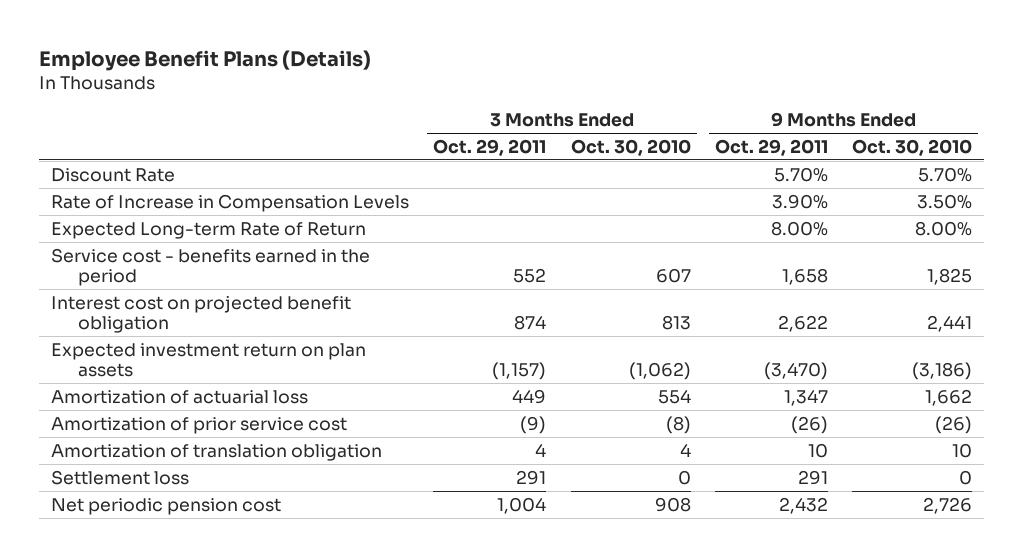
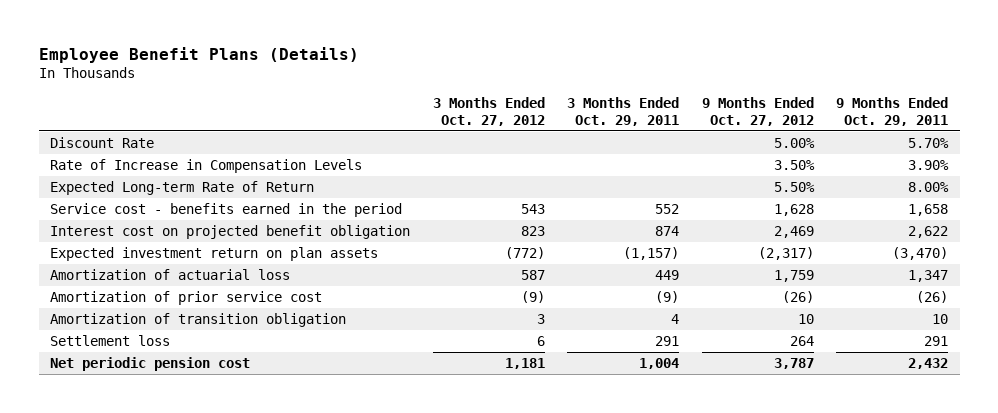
- | 3 Months Ended Oct. 29, 2011 | 3 Months Ended Oct. 30, 2010 | 9 Months Ended Oct. 29, 2011 | 9 Months Ended Oct. 30, 2010
+ | 3 Months Ended Oct. 27, 2012 | 3 Months Ended Oct. 29, 2011 | 9 Months Ended Oct. 27, 2012 | 9 Months Ended Oct. 29, 2011
- Amortization of translation obligation | 4 | 4 | 10 | 10
+ Amortization of transition obligation | 3 | 4 | 10 | 10

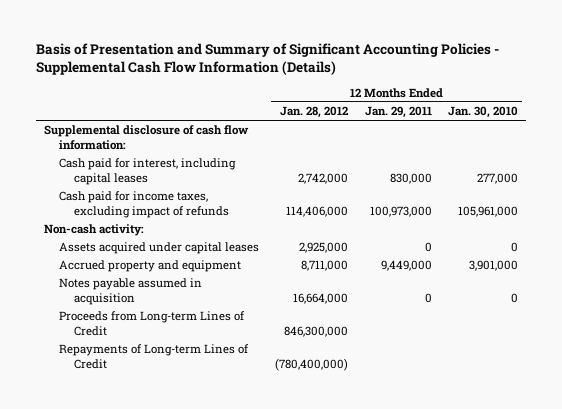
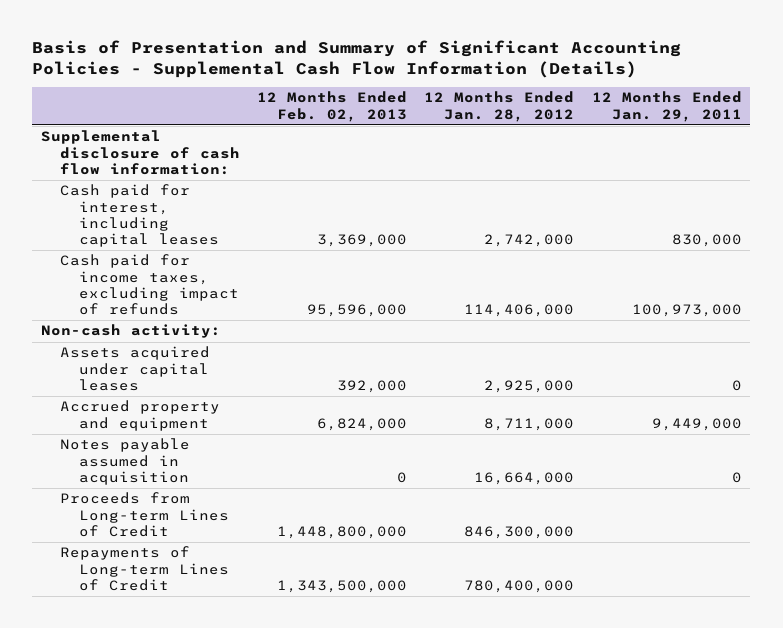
- | 12 Months Ended Jan. 28, 2012 | 12 Months Ended Jan. 29, 2011 | 12 Months Ended Jan. 30, 2010
+ | 12 Months Ended Feb. 02, 2013 | 12 Months Ended Jan. 28, 2012 | 12 Months Ended Jan. 29, 2011
- Repayments of Long-term Lines of Credit | (780,400,000) | |
+ Repayments of Long-term Lines of Credit | 1,343,500,000 | 780,400,000 |

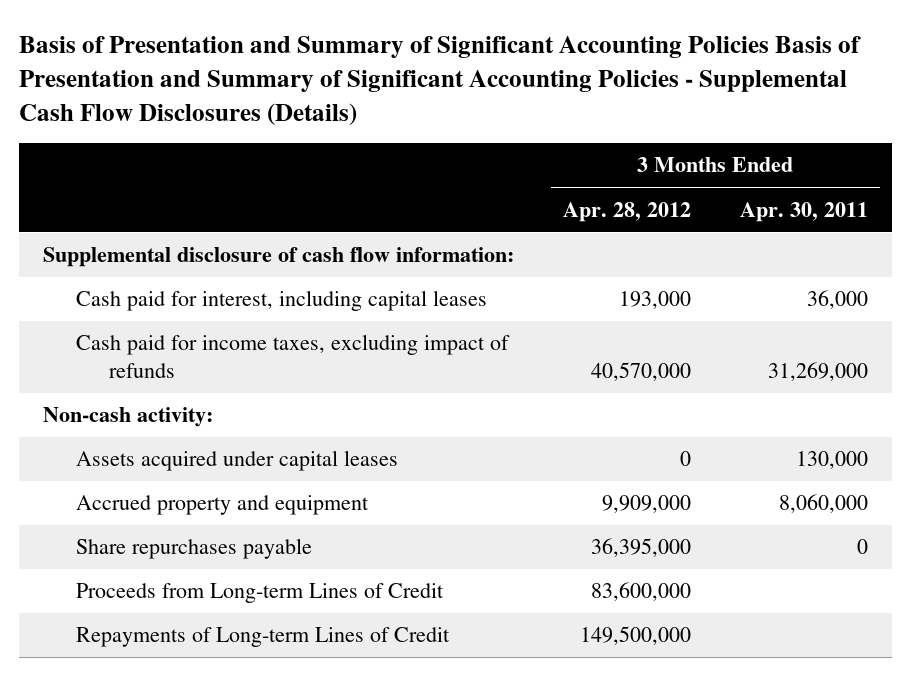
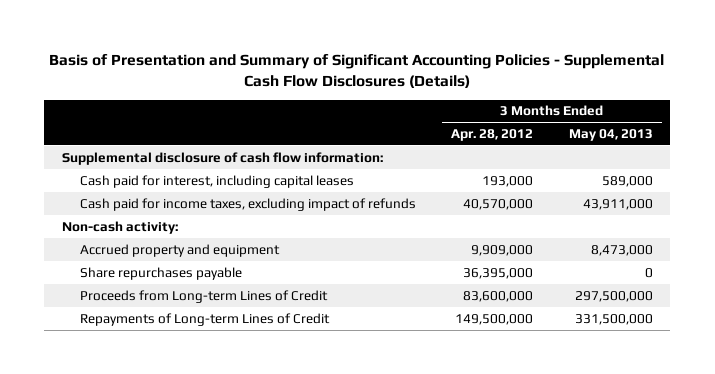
- Basis of Presentation and Summary of Significant Accounting Policies Basis of Presentation and Summary of Significant Accounting Policies - Supplemental Cash Flow Disclosures (Details)
+ Basis of Presentation and Summary of Significant Accounting Policies - Supplemental Cash Flow Disclosures (Details)
- | 3 Months Ended Apr. 28, 2012 | 3 Months Ended Apr. 30, 2011
+ | 3 Months Ended Apr. 28, 2012 | 3 Months Ended May 04, 2013
- Assets acquired under capital leases | 0 | 130,000

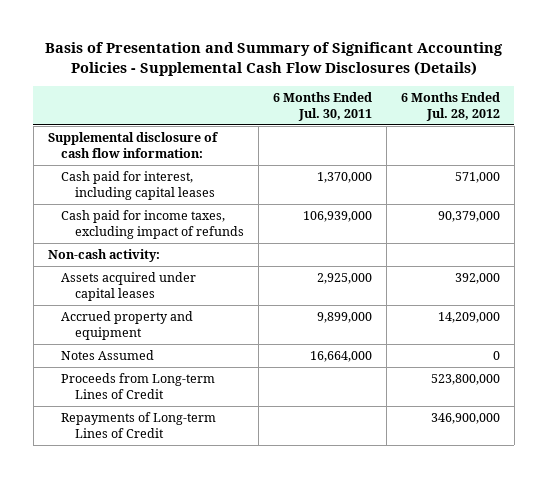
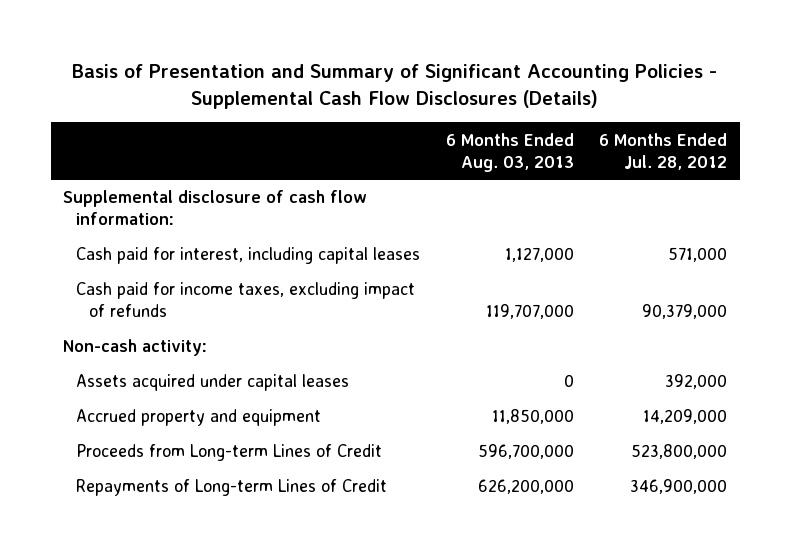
- | 6 Months Ended Jul. 30, 2011 | 6 Months Ended Jul. 28, 2012
+ | 6 Months Ended Aug. 03, 2013 | 6 Months Ended Jul. 28, 2012
- Notes Assumed | 16,664,000 | 0

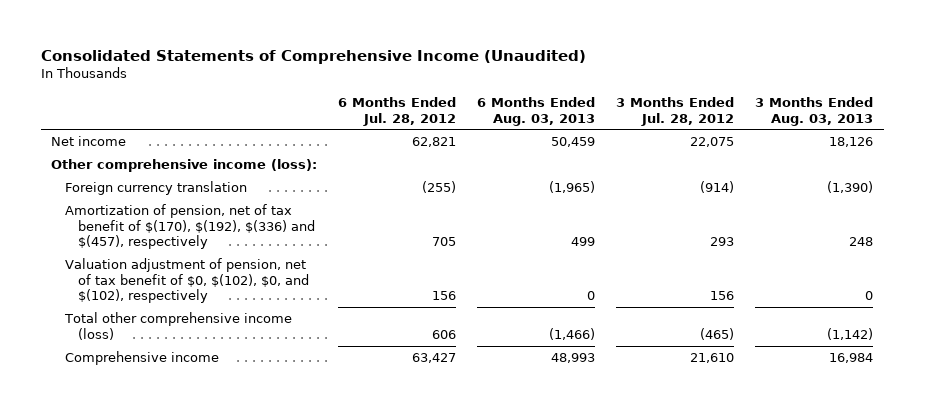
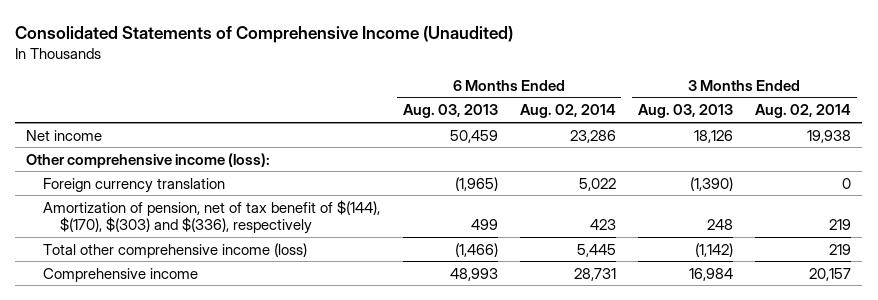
- | 6 Months Ended Jul. 28, 2012 | 6 Months Ended Aug. 03, 2013 | 3 Months Ended Jul. 28, 2012 | 3 Months Ended Aug. 03, 2013
+ | 6 Months Ended Aug. 03, 2013 | 6 Months Ended Aug. 02, 2014 | 3 Months Ended Aug. 03, 2013 | 3 Months Ended Aug. 02, 2014
- Amortization of pension, net of tax benefit of $(170), $(192), $(336) and $(457), respectively | 705 | 499 | 293 | 248
- Valuation adjustment of pension, net of tax benefit of $0, $(102), $0, and $(102), respectively | 156 | 0 | 156 | 0
+ Amortization of pension, net of tax benefit of $(144), $(170), $(303) and $(336), respectively | 499 | 423 | 248 | 219

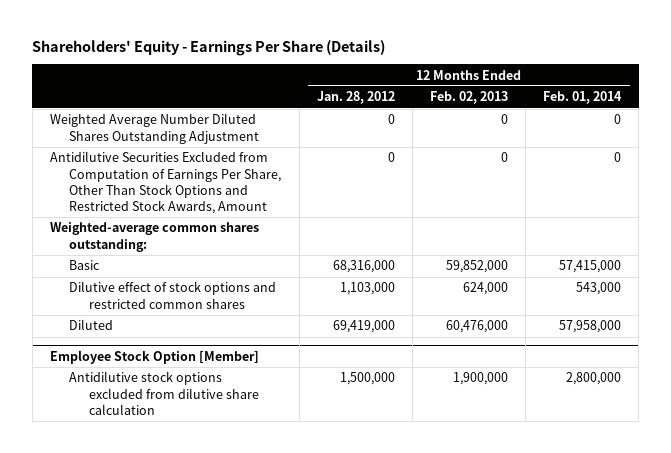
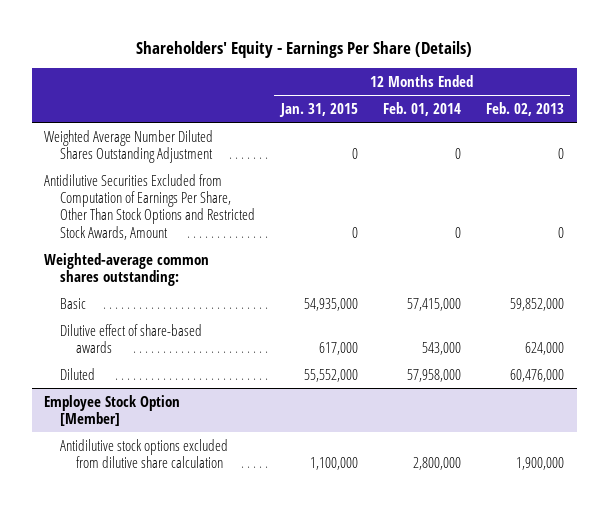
- | 12 Months Ended Jan. 28, 2012 | 12 Months Ended Feb. 02, 2013 | 12 Months Ended Feb. 01, 2014
+ | 12 Months Ended Jan. 31, 2015 | 12 Months Ended Feb. 01, 2014 | 12 Months Ended Feb. 02, 2013
- Dilutive effect of stock options and restricted common shares | 1,103,000 | 624,000 | 543,000
+ Dilutive effect of share-based awards | 617,000 | 543,000 | 624,000

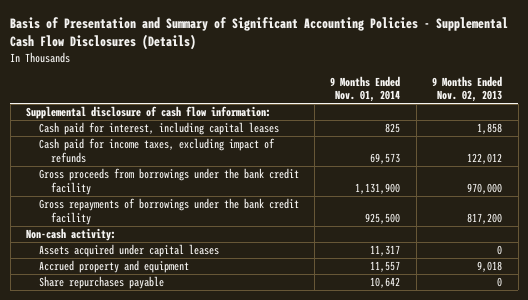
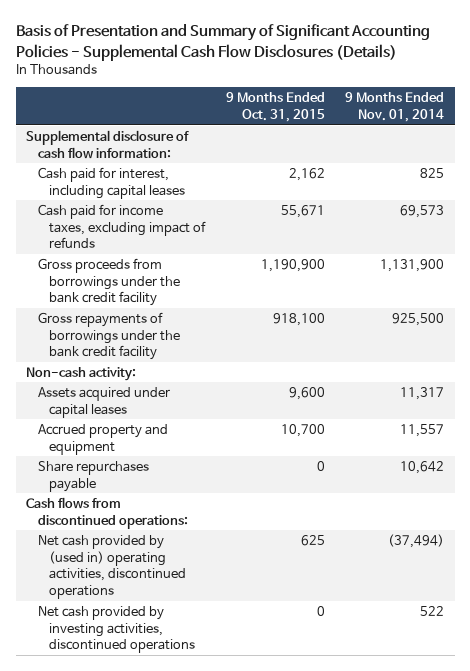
- | 9 Months Ended Nov. 01, 2014 | 9 Months Ended Nov. 02, 2013
+ | 9 Months Ended Oct. 31, 2015 | 9 Months Ended Nov. 01, 2014
+ Cash flows from discontinued operations:
+ Net cash provided by (used in) operating activities, discontinued operations | 625 | (37,494)
+ Net cash provided by investing activities, discontinued operations | 0 | 522

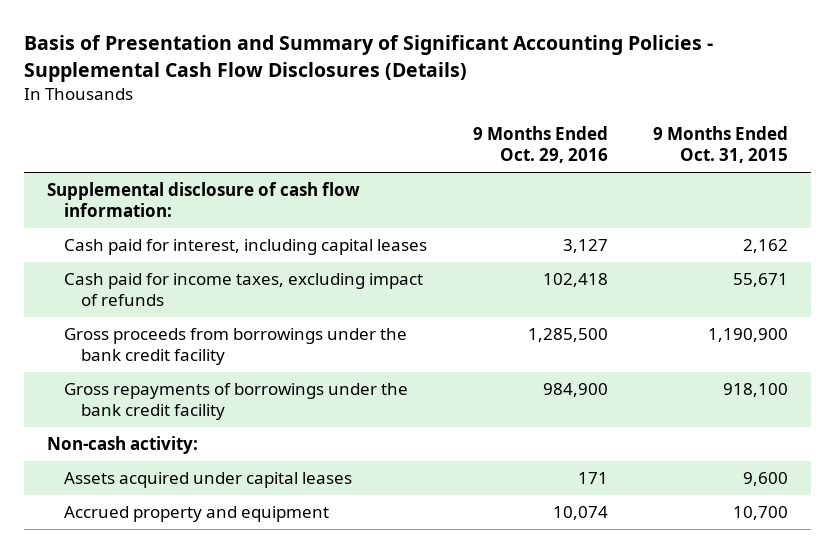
- | 9 Months Ended Oct. 31, 2015 | 9 Months Ended Nov. 01, 2014
+ | 9 Months Ended Oct. 29, 2016 | 9 Months Ended Oct. 31, 2015
- Share repurchases payable | 0 | 10,642
- Cash flows from discontinued operations:
- Net cash provided by (used in) operating activities, discontinued operations | 625 | (37,494)
- Net cash provided by investing activities, discontinued operations | 0 | 522

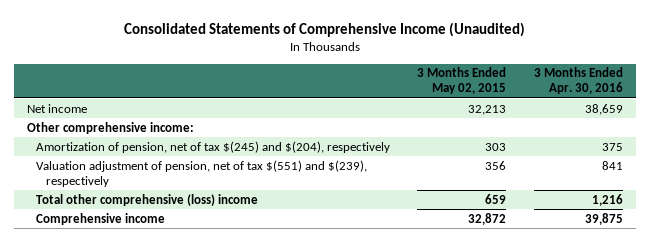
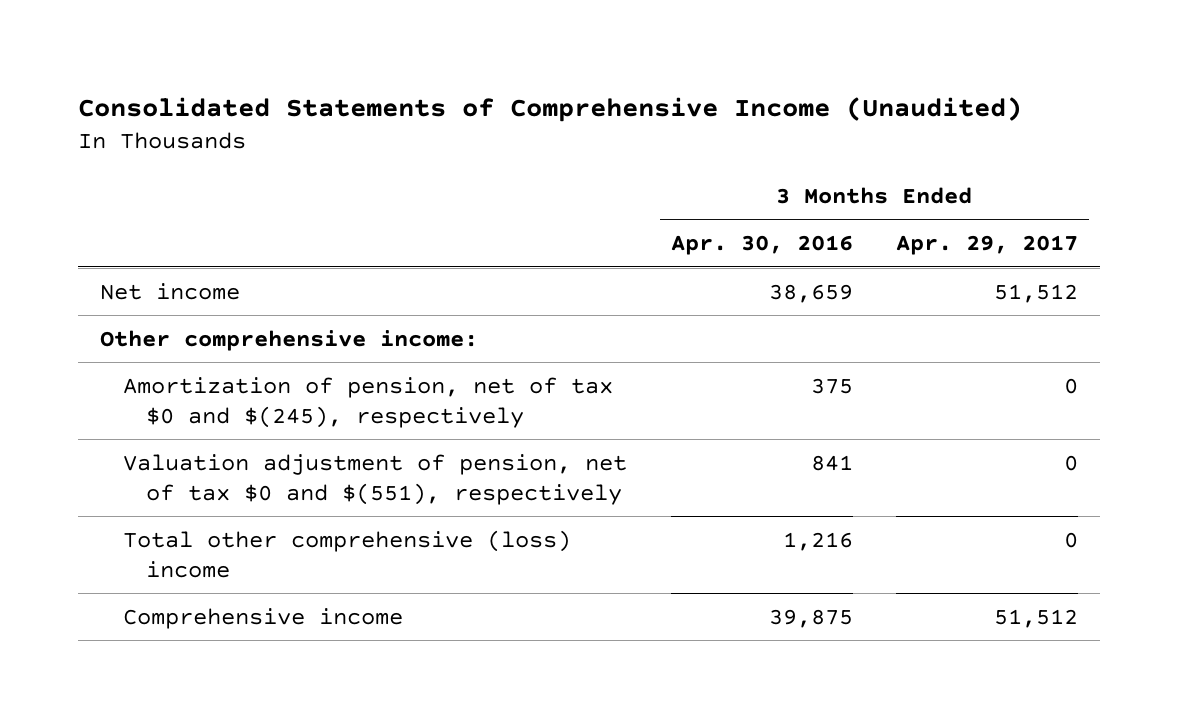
- | 3 Months Ended May 02, 2015 | 3 Months Ended Apr. 30, 2016
+ | 3 Months Ended Apr. 30, 2016 | 3 Months Ended Apr. 29, 2017
- Amortization of pension, net of tax $(245) and $(204), respectively | 303 | 375
- Valuation adjustment of pension, net of tax $(551) and $(239), respectively | 356 | 841
+ Amortization of pension, net of tax $0 and $(245), respectively | 375 | 0
+ Valuation adjustment of pension, net of tax $0 and $(551), respectively | 841 | 0

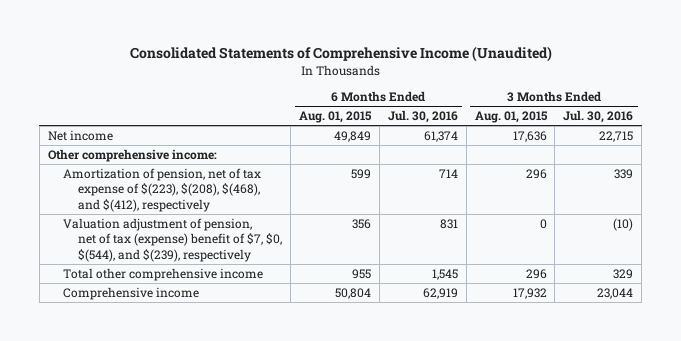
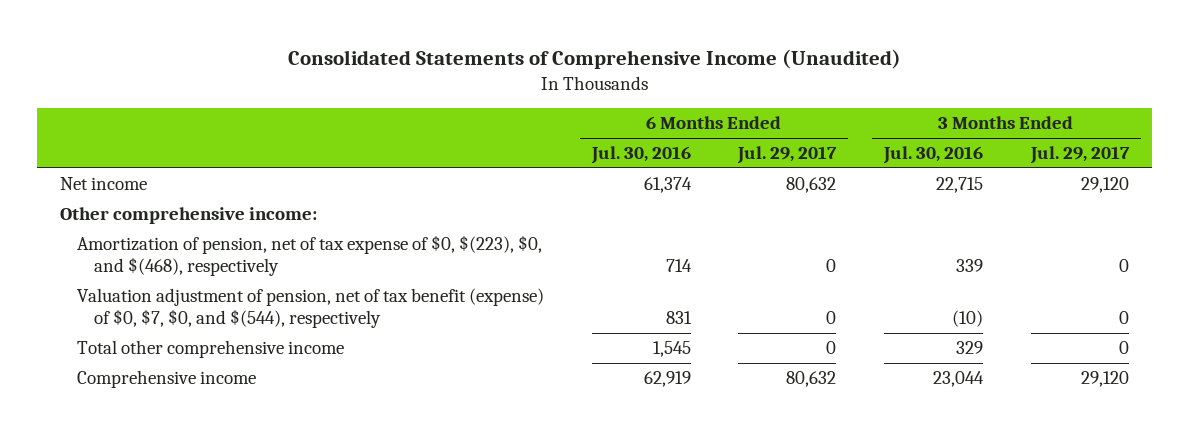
- | 6 Months Ended Aug. 01, 2015 | 6 Months Ended Jul. 30, 2016 | 3 Months Ended Aug. 01, 2015 | 3 Months Ended Jul. 30, 2016
+ | 6 Months Ended Jul. 30, 2016 | 6 Months Ended Jul. 29, 2017 | 3 Months Ended Jul. 30, 2016 | 3 Months Ended Jul. 29, 2017
- Amortization of pension, net of tax expense of $(223), $(208), $(468), and $(412), respectively | 599 | 714 | 296 | 339
- Valuation adjustment of pension, net of tax (expense) benefit of $7, $0, $(544), and $(239), respectively | 356 | 831 | 0 | (10)
+ Amortization of pension, net of tax expense of $0, $(223), $0, and $(468), respectively | 714 | 0 | 339 | 0
+ Valuation adjustment of pension, net of tax benefit (expense) of $0, $7, $0, and $(544), respectively | 831 | 0 | (10) | 0

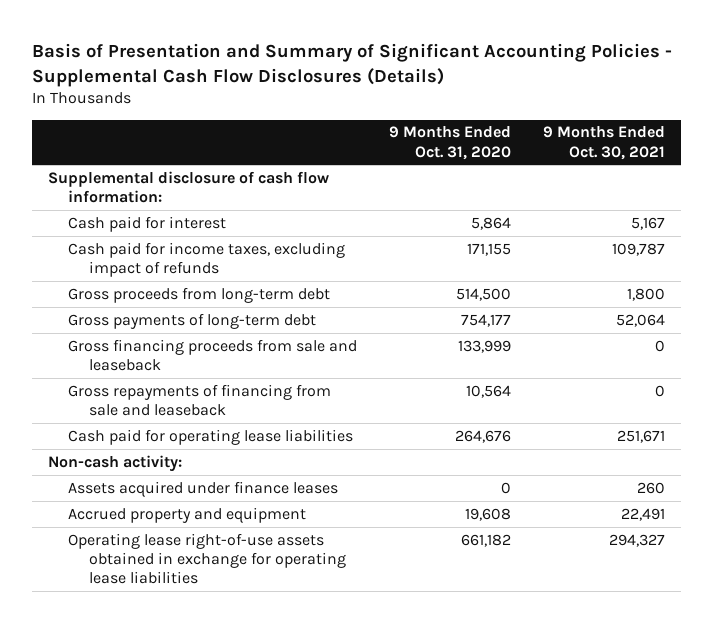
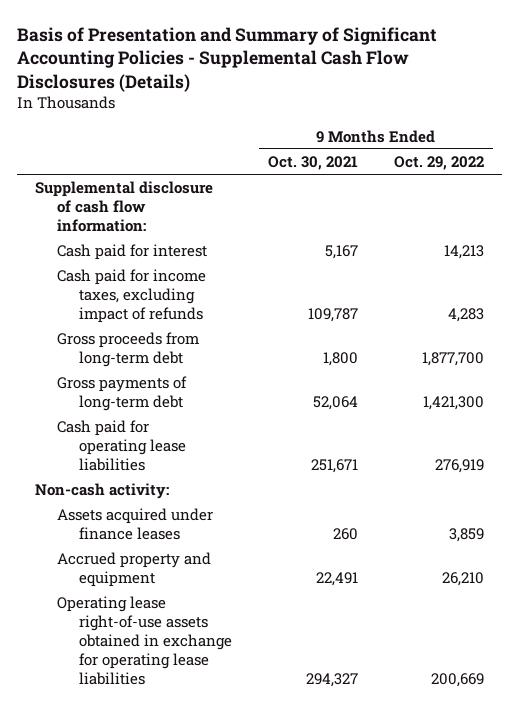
- | 9 Months Ended Oct. 31, 2020 | 9 Months Ended Oct. 30, 2021
+ | 9 Months Ended Oct. 30, 2021 | 9 Months Ended Oct. 29, 2022
- Gross financing proceeds from sale and leaseback | 133,999 | 0
- Gross repayments of financing from sale and leaseback | 10,564 | 0

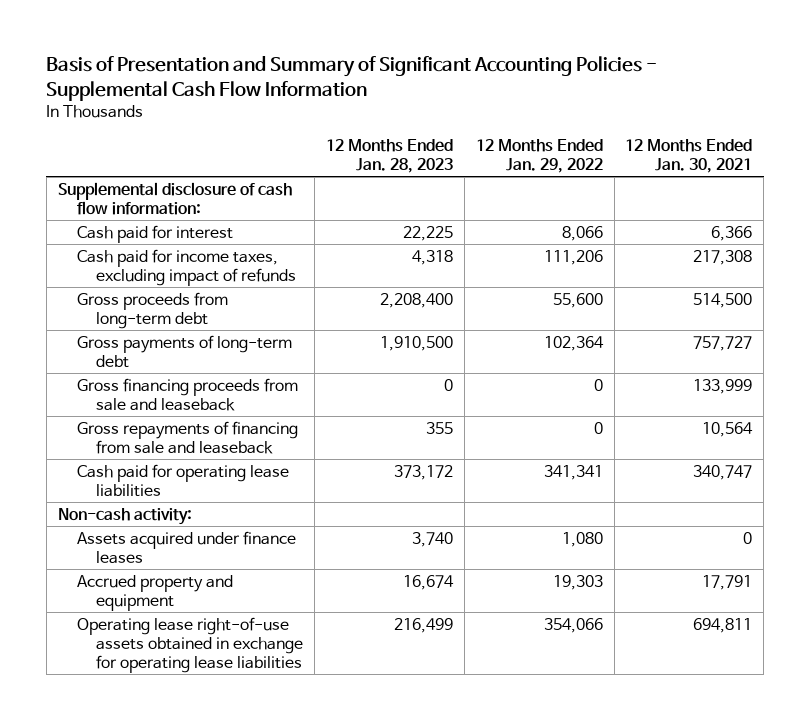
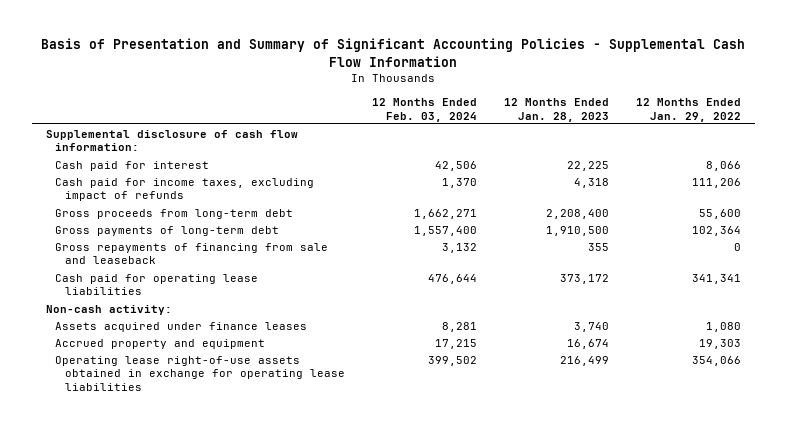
- | 12 Months Ended Jan. 28, 2023 | 12 Months Ended Jan. 29, 2022 | 12 Months Ended Jan. 30, 2021
+ | 12 Months Ended Feb. 03, 2024 | 12 Months Ended Jan. 28, 2023 | 12 Months Ended Jan. 29, 2022
- Gross financing proceeds from sale and leaseback | 0 | 0 | 133,999

